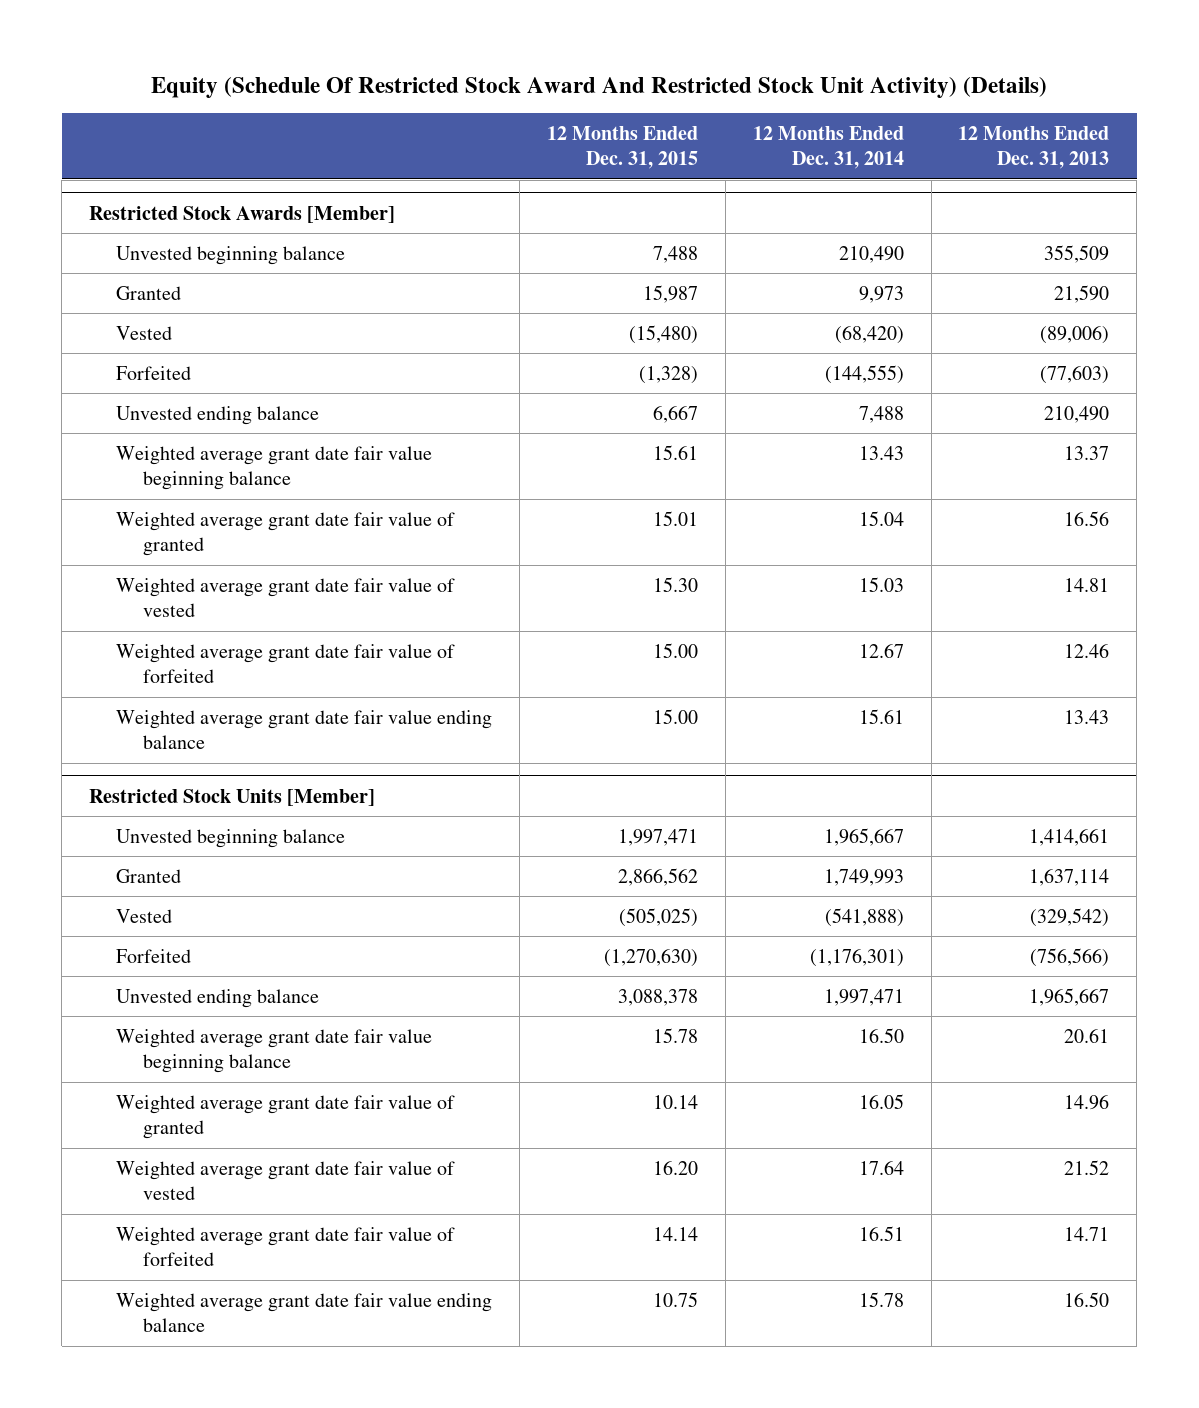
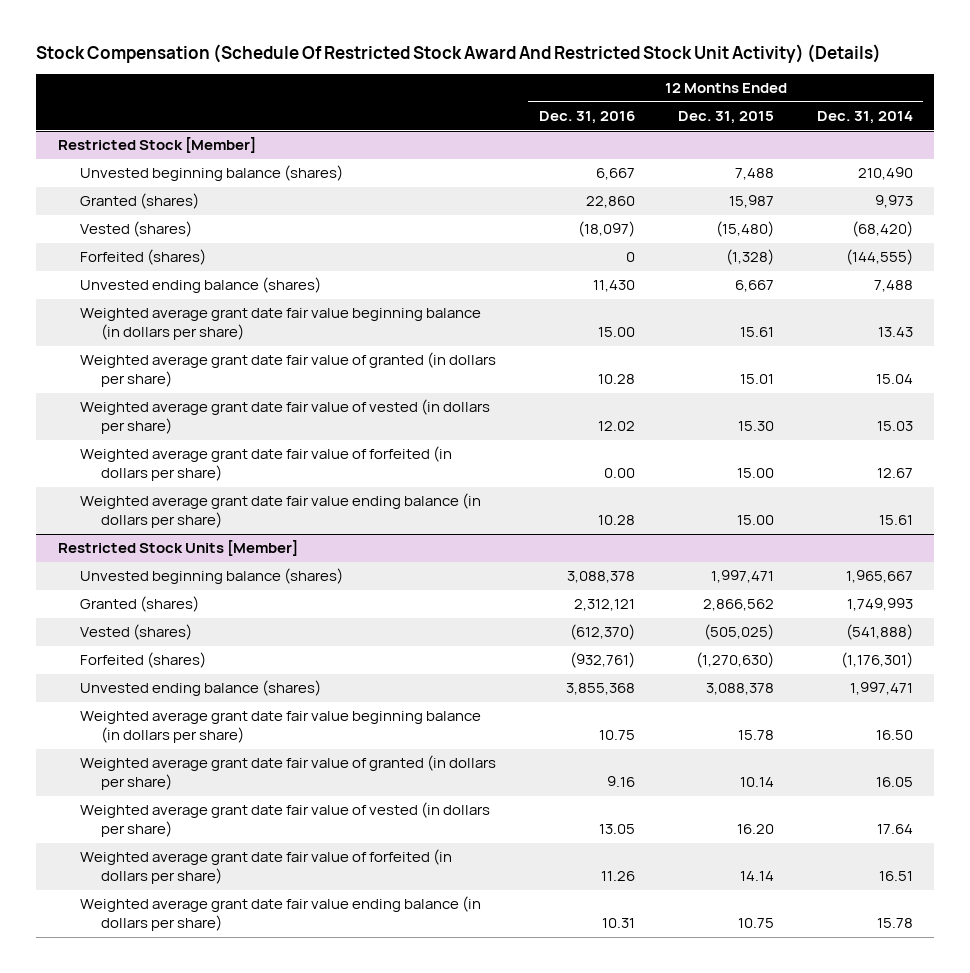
- Equity (Schedule Of Restricted Stock Award And Restricted Stock Unit Activity) (Details)
+ Stock Compensation (Schedule Of Restricted Stock Award And Restricted Stock Unit Activity) (Details)
- | 12 Months Ended Dec. 31, 2015 | 12 Months Ended Dec. 31, 2014 | 12 Months Ended Dec. 31, 2013
+ | 12 Months Ended Dec. 31, 2016 | 12 Months Ended Dec. 31, 2015 | 12 Months Ended Dec. 31, 2014
- Restricted Stock Awards [Member]
- Unvested beginning balance | 7,488 | 210,490 | 355,509
- Granted | 15,987 | 9,973 | 21,590
- Vested | (15,480) | (68,420) | (89,006)
- Forfeited | (1,328) | (144,555) | (77,603)
- Unvested ending balance | 6,667 | 7,488 | 210,490
- Weighted average grant date fair value beginning balance | 15.61 | 13.43 | 13.37
- Weighted average grant date fair value of granted | 15.01 | 15.04 | 16.56
- Weighted average grant date fair value of vested | 15.30 | 15.03 | 14.81
- Weighted average grant date fair value of forfeited | 15.00 | 12.67 | 12.46
- Weighted average grant date fair value ending balance | 15.00 | 15.61 | 13.43
+ Restricted Stock [Member]
+ Unvested beginning balance (shares) | 6,667 | 7,488 | 210,490
+ Granted (shares) | 22,860 | 15,987 | 9,973
+ Vested (shares) | (18,097) | (15,480) | (68,420)
+ Forfeited (shares) | 0 | (1,328) | (144,555)
+ Unvested ending balance (shares) | 11,430 | 6,667 | 7,488
+ Weighted average grant date fair value beginning balance (in dollars per share) | 15.00 | 15.61 | 13.43
+ Weighted average grant date fair value of granted (in dollars per share) | 10.28 | 15.01 | 15.04
+ Weighted average grant date fair value of vested (in dollars per share) | 12.02 | 15.30 | 15.03
+ Weighted average grant date fair value of forfeited (in dollars per share) | 0.00 | 15.00 | 12.67
+ Weighted average grant date fair value ending balance (in dollars per share) | 10.28 | 15.00 | 15.61
@ Restricted Stock Units [Member]
- Unvested beginning balance | 1,997,471 | 1,965,667 | 1,414,661
- Granted | 2,866,562 | 1,749,993 | 1,637,114
- Vested | (505,025) | (541,888) | (329,542)
- Forfeited | (1,270,630) | (1,176,301) | (756,566)
- Unvested ending balance | 3,088,378 | 1,997,471 | 1,965,667
- Weighted average grant date fair value beginning balance | 15.78 | 16.50 | 20.61
- Weighted average grant date fair value of granted | 10.14 | 16.05 | 14.96
- Weighted average grant date fair value of vested | 16.20 | 17.64 | 21.52
- Weighted average grant date fair value of forfeited | 14.14 | 16.51 | 14.71
- Weighted average grant date fair value ending balance | 10.75 | 15.78 | 16.50
+ Unvested beginning balance (shares) | 3,088,378 | 1,997,471 | 1,965,667
+ Granted (shares) | 2,312,121 | 2,866,562 | 1,749,993
+ Vested (shares) | (612,370) | (505,025) | (541,888)
+ Forfeited (shares) | (932,761) | (1,270,630) | (1,176,301)
+ Unvested ending balance (shares) | 3,855,368 | 3,088,378 | 1,997,471
+ Weighted average grant date fair value beginning balance (in dollars per share) | 10.75 | 15.78 | 16.50
+ Weighted average grant date fair value of granted (in dollars per share) | 9.16 | 10.14 | 16.05
+ Weighted average grant date fair value of vested (in dollars per share) | 13.05 | 16.20 | 17.64
+ Weighted average grant date fair value of forfeited (in dollars per share) | 11.26 | 14.14 | 16.51
+ Weighted average grant date fair value ending balance (in dollars per share) | 10.31 | 10.75 | 15.78

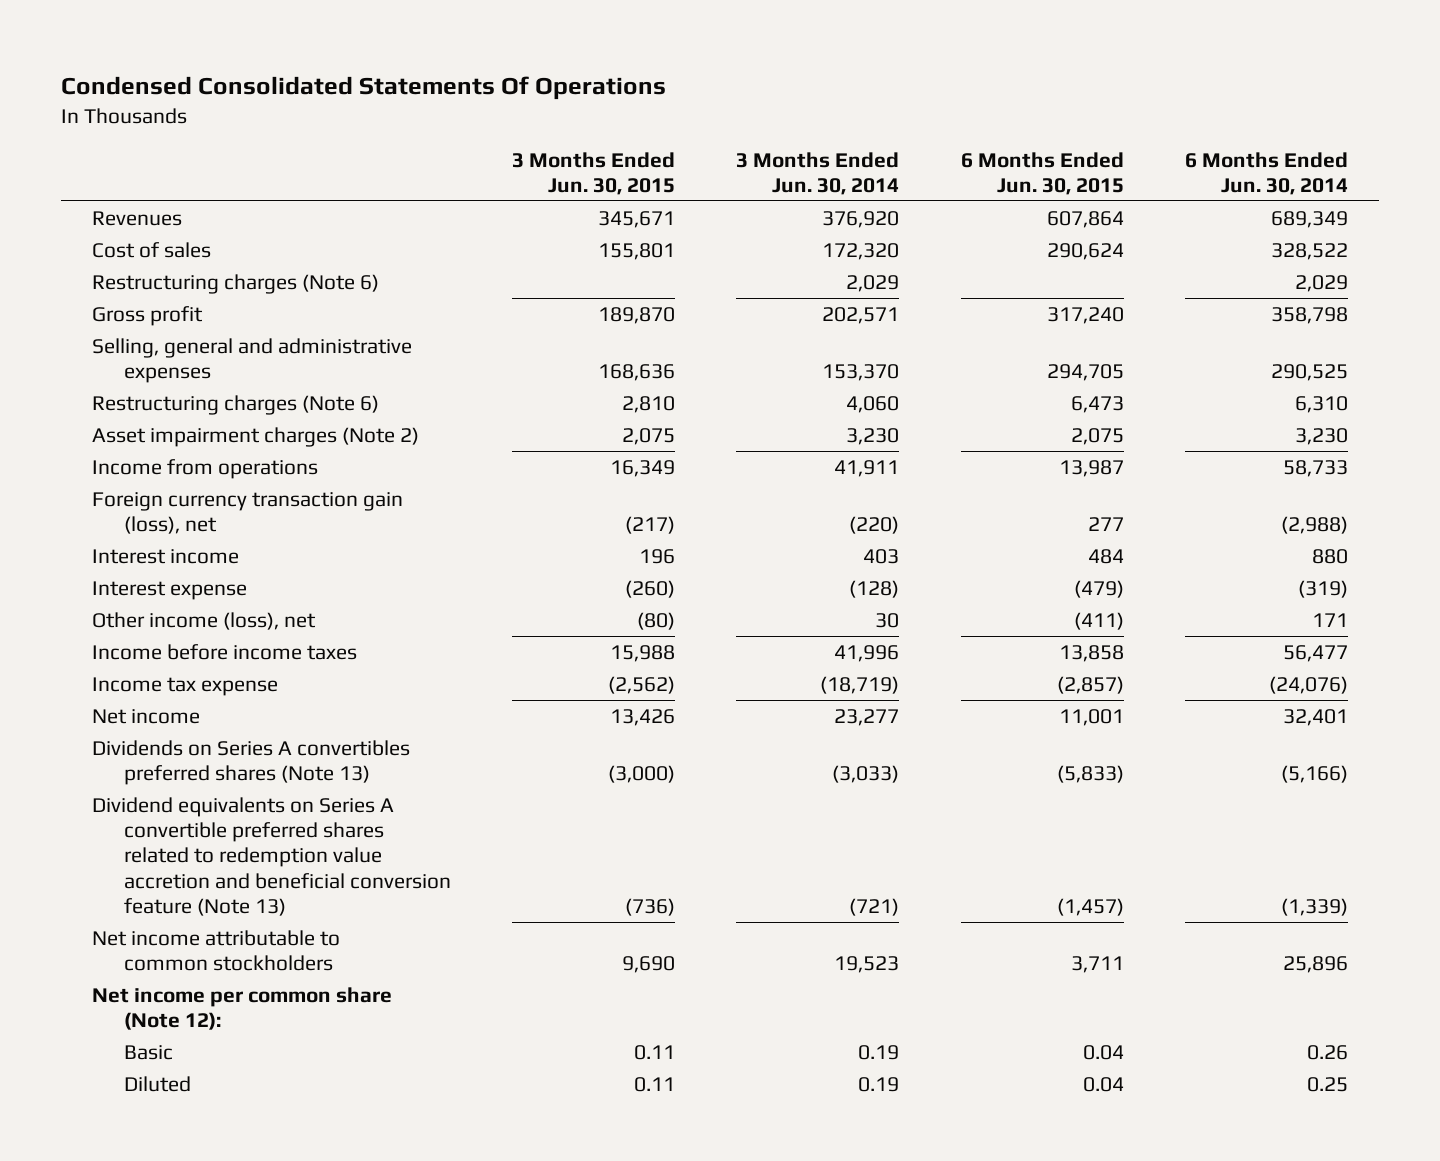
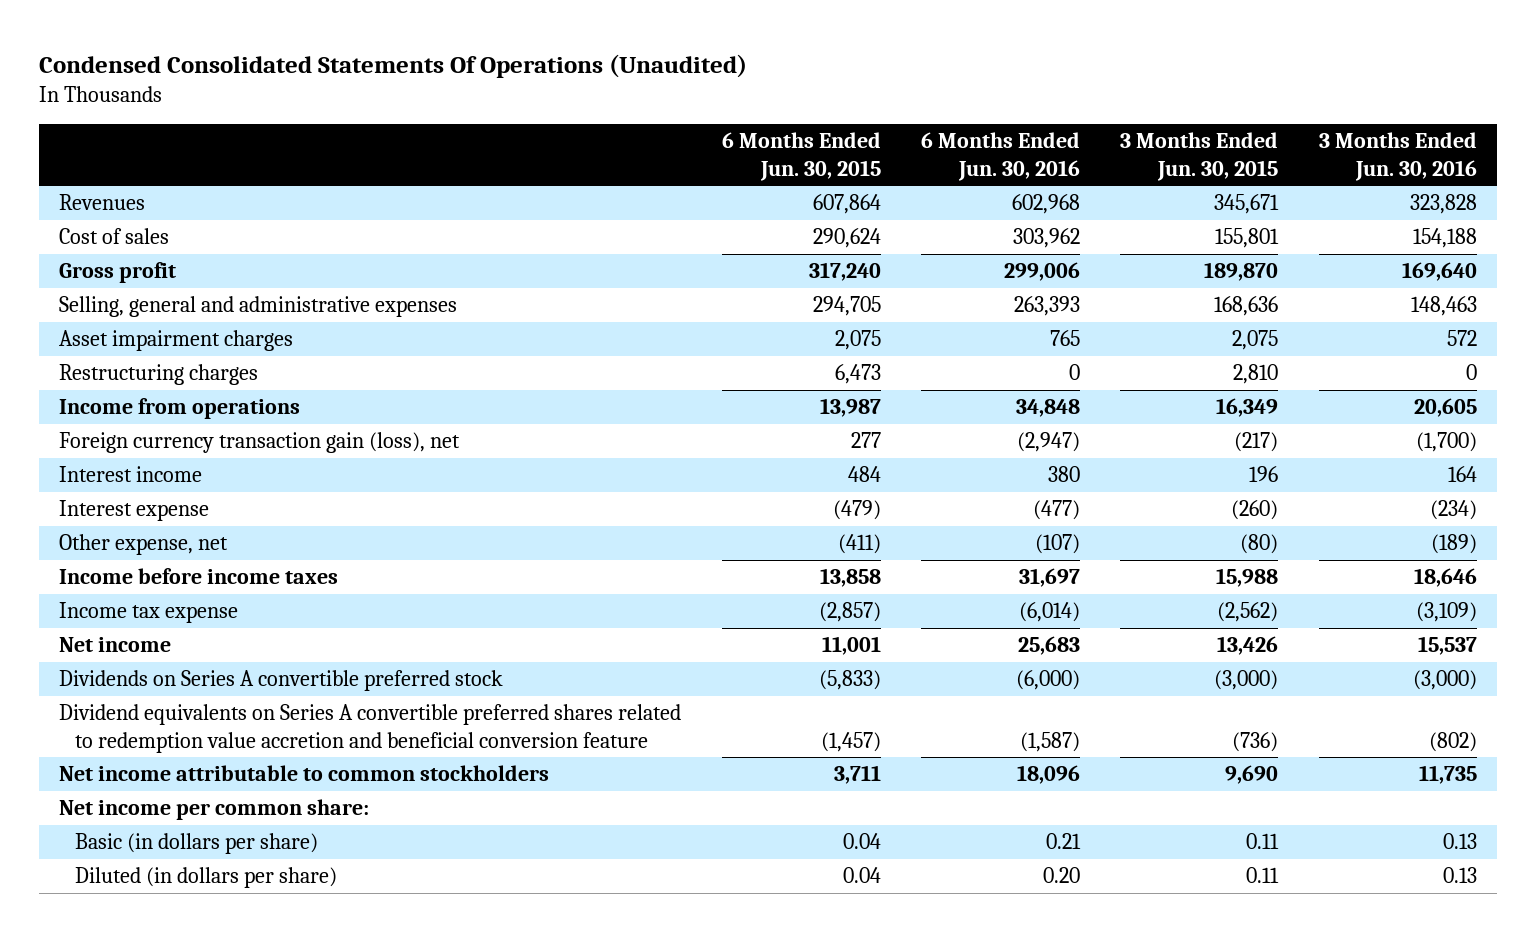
- Condensed Consolidated Statements Of Operations
+ Condensed Consolidated Statements Of Operations (Unaudited)
- | 3 Months Ended Jun. 30, 2015 | 3 Months Ended Jun. 30, 2014 | 6 Months Ended Jun. 30, 2015 | 6 Months Ended Jun. 30, 2014
+ | 6 Months Ended Jun. 30, 2015 | 6 Months Ended Jun. 30, 2016 | 3 Months Ended Jun. 30, 2015 | 3 Months Ended Jun. 30, 2016
- Restructuring charges (Note 6) | | 2,029 | | 2,029
- Restructuring charges (Note 6) | 2,810 | 4,060 | 6,473 | 6,310
- Asset impairment charges (Note 2) | 2,075 | 3,230 | 2,075 | 3,230
+ Asset impairment charges | 2,075 | 765 | 2,075 | 572
+ Restructuring charges | 6,473 | 0 | 2,810 | 0
- Other income (loss), net | (80) | 30 | (411) | 171
+ Other expense, net | (411) | (107) | (80) | (189)
- Dividends on Series A convertibles preferred shares (Note 13) | (3,000) | (3,033) | (5,833) | (5,166)
- Dividend equivalents on Series A convertible preferred shares related to redemption value accretion and beneficial conversion feature (Note 13) | (736) | (721) | (1,457) | (1,339)
+ Dividends on Series A convertible preferred stock | (5,833) | (6,000) | (3,000) | (3,000)
+ Dividend equivalents on Series A convertible preferred shares related to redemption value accretion and beneficial conversion feature | (1,457) | (1,587) | (736) | (802)
- Net income per common share (Note 12):
- Basic | 0.11 | 0.19 | 0.04 | 0.26
- Diluted | 0.11 | 0.19 | 0.04 | 0.25
+ Net income per common share:
+ Basic (in dollars per share) | 0.04 | 0.21 | 0.11 | 0.13
+ Diluted (in dollars per share) | 0.04 | 0.20 | 0.11 | 0.13

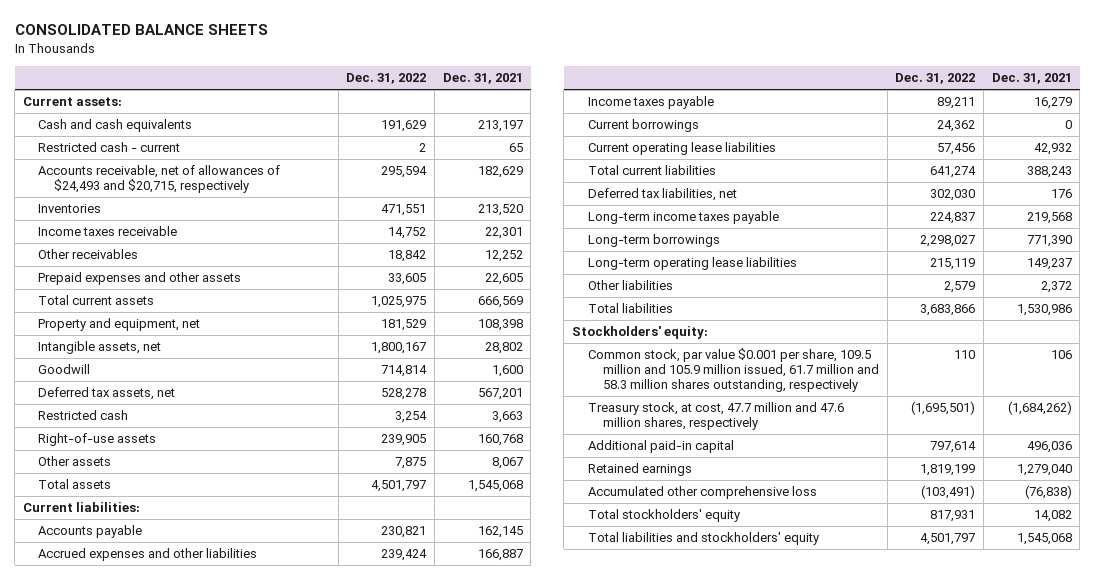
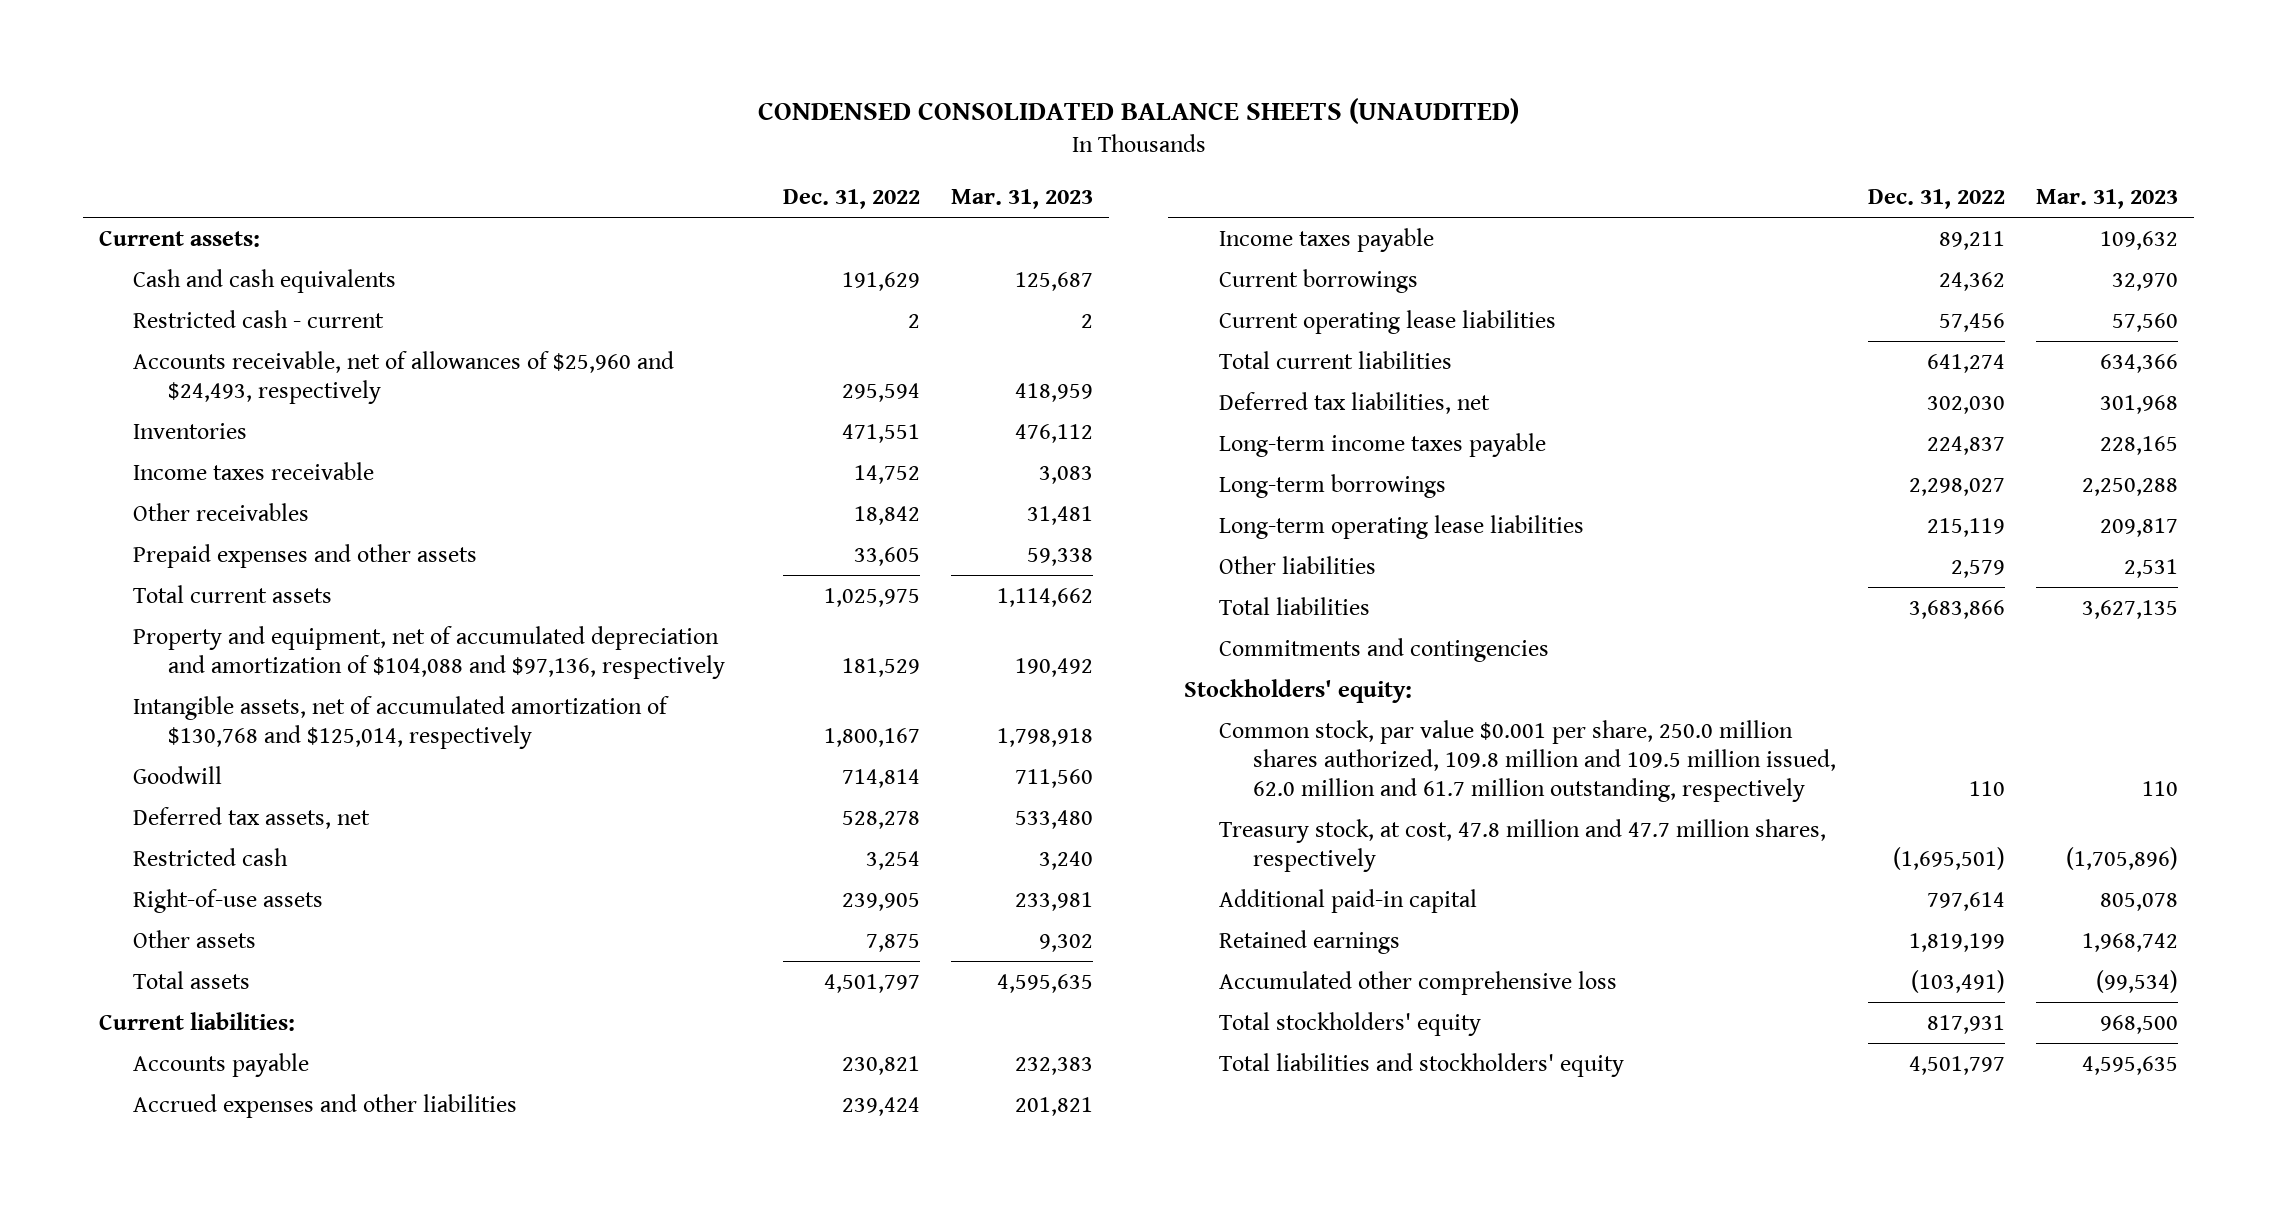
- CONSOLIDATED BALANCE SHEETS
+ CONDENSED CONSOLIDATED BALANCE SHEETS (UNAUDITED)
- | Dec. 31, 2022 | Dec. 31, 2021
+ | Dec. 31, 2022 | Mar. 31, 2023
- Accounts receivable, net of allowances of $24,493 and $20,715, respectively | 295,594 | 182,629
+ Accounts receivable, net of allowances of $25,960 and $24,493, respectively | 295,594 | 418,959
- Property and equipment, net | 181,529 | 108,398
- Intangible assets, net | 1,800,167 | 28,802
+ Property and equipment, net of accumulated depreciation and amortization of $104,088 and $97,136, respectively | 181,529 | 190,492
+ Intangible assets, net of accumulated amortization of $130,768 and $125,014, respectively | 1,800,167 | 1,798,918
+ Commitments and contingencies
- Common stock, par value $0.001 per share, 109.5 million and 105.9 million issued, 61.7 million and 58.3 million shares outstanding, respectively | 110 | 106
- Treasury stock, at cost, 47.7 million and 47.6 million shares, respectively | (1,695,501) | (1,684,262)
+ Common stock, par value $0.001 per share, 250.0 million shares authorized, 109.8 million and 109.5 million issued, 62.0 million and 61.7 million outstanding, respectively | 110 | 110
+ Treasury stock, at cost, 47.8 million and 47.7 million shares, respectively | (1,695,501) | (1,705,896)

